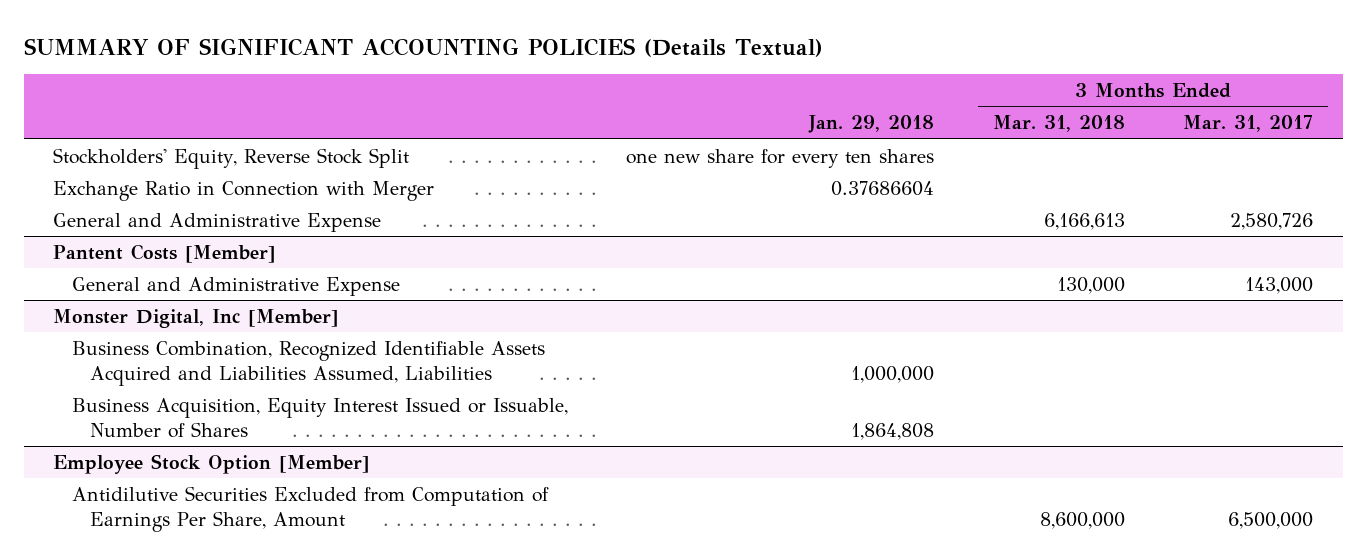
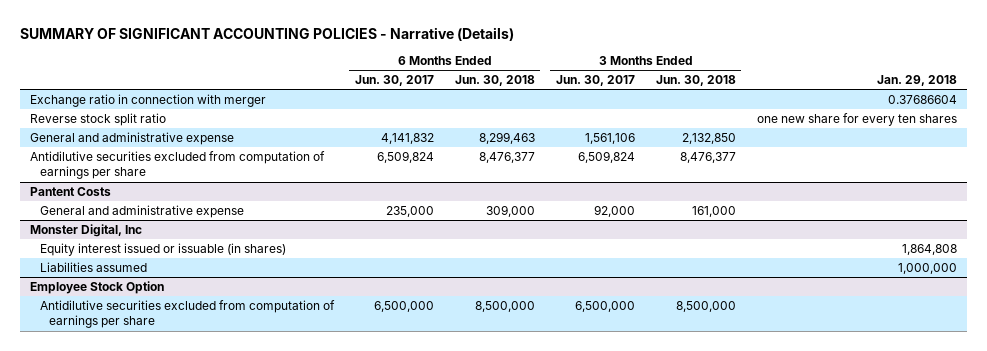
- SUMMARY OF SIGNIFICANT ACCOUNTING POLICIES (Details Textual)
+ SUMMARY OF SIGNIFICANT ACCOUNTING POLICIES - Narrative (Details)
- | Jan. 29, 2018 | 3 Months Ended Mar. 31, 2018 | 3 Months Ended Mar. 31, 2017
+ | 6 Months Ended Jun. 30, 2017 | 6 Months Ended Jun. 30, 2018 | 3 Months Ended Jun. 30, 2017 | 3 Months Ended Jun. 30, 2018 | Jan. 29, 2018
- Stockholders' Equity, Reverse Stock Split | one new share for every ten shares | |
- Exchange Ratio in Connection with Merger | 0.37686604 | |
- General and Administrative Expense | | 6,166,613 | 2,580,726
- Pantent Costs [Member]
- General and Administrative Expense | | 130,000 | 143,000
- Monster Digital, Inc [Member]
- Business Combination, Recognized Identifiable Assets Acquired and Liabilities Assumed, Liabilities | 1,000,000 | |
- Business Acquisition, Equity Interest Issued or Issuable, Number of Shares | 1,864,808 | |
- Employee Stock Option [Member]
- Antidilutive Securities Excluded from Computation of Earnings Per Share, Amount | | 8,600,000 | 6,500,000
+ Exchange ratio in connection with merger | | | | | 0.37686604
+ Reverse stock split ratio | | | | | one new share for every ten shares
+ General and administrative expense | 4,141,832 | 8,299,463 | 1,561,106 | 2,132,850 |
+ Antidilutive securities excluded from computation of earnings per share | 6,509,824 | 8,476,377 | 6,509,824 | 8,476,377 |
+ Pantent Costs
+ General and administrative expense | 235,000 | 309,000 | 92,000 | 161,000 |
+ Monster Digital, Inc
+ Equity interest issued or issuable (in shares) | | | | | 1,864,808
+ Liabilities assumed | | | | | 1,000,000
+ Employee Stock Option
+ Antidilutive securities excluded from computation of earnings per share | 6,500,000 | 8,500,000 | 6,500,000 | 8,500,000 |

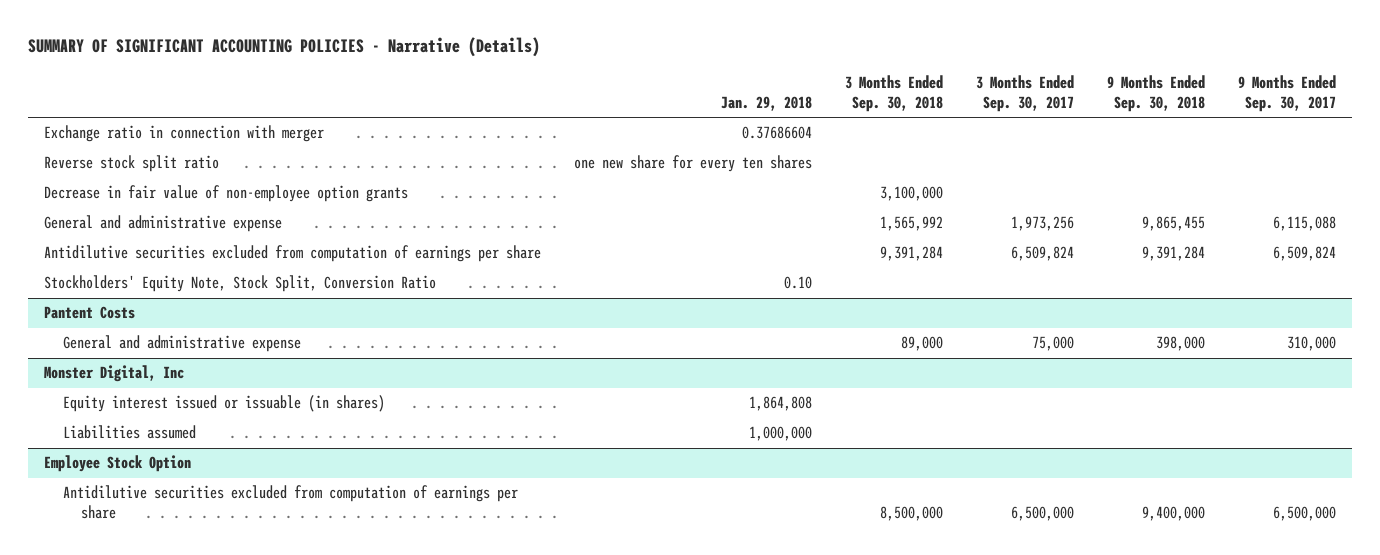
- | 6 Months Ended Jun. 30, 2017 | 6 Months Ended Jun. 30, 2018 | 3 Months Ended Jun. 30, 2017 | 3 Months Ended Jun. 30, 2018 | Jan. 29, 2018
+ | Jan. 29, 2018 | 3 Months Ended Sep. 30, 2018 | 3 Months Ended Sep. 30, 2017 | 9 Months Ended Sep. 30, 2018 | 9 Months Ended Sep. 30, 2017
+ Decrease in fair value of non-employee option grants | | 3,100,000 | | |
+ Stockholders' Equity Note, Stock Split, Conversion Ratio | 0.10 | | | |

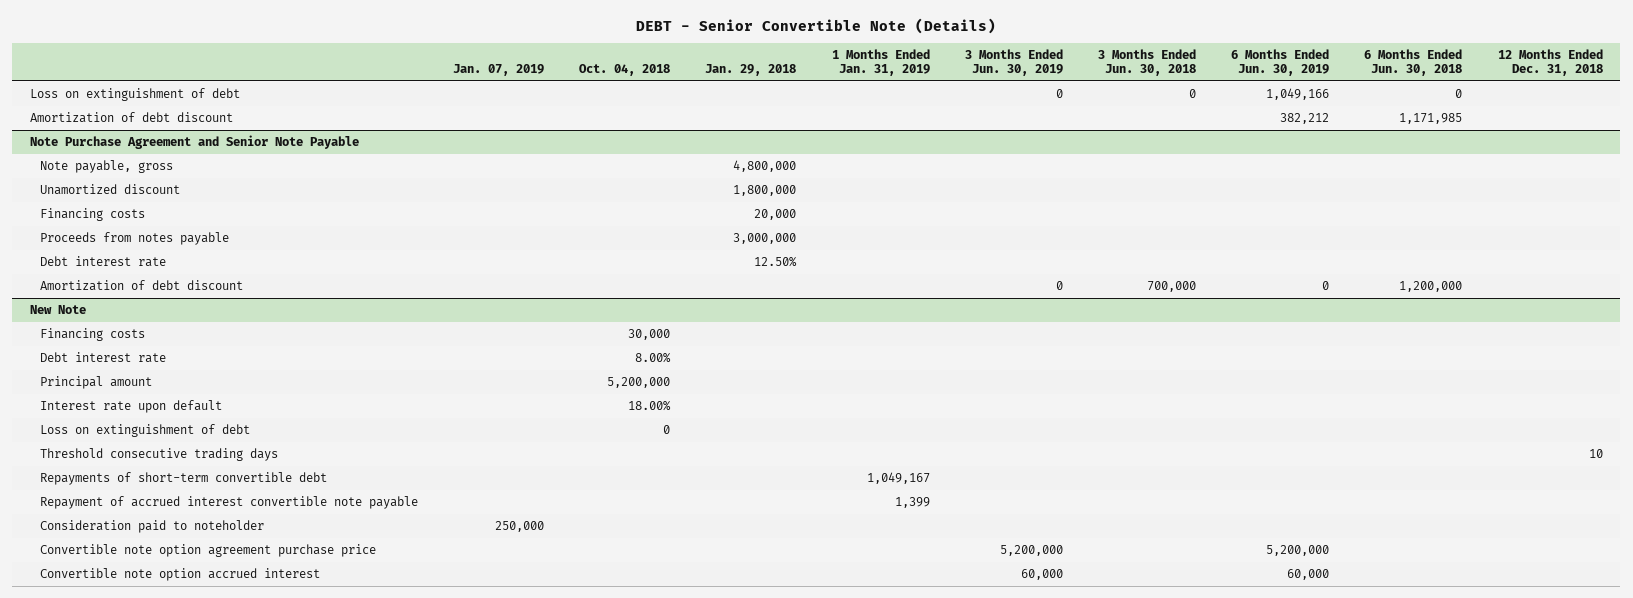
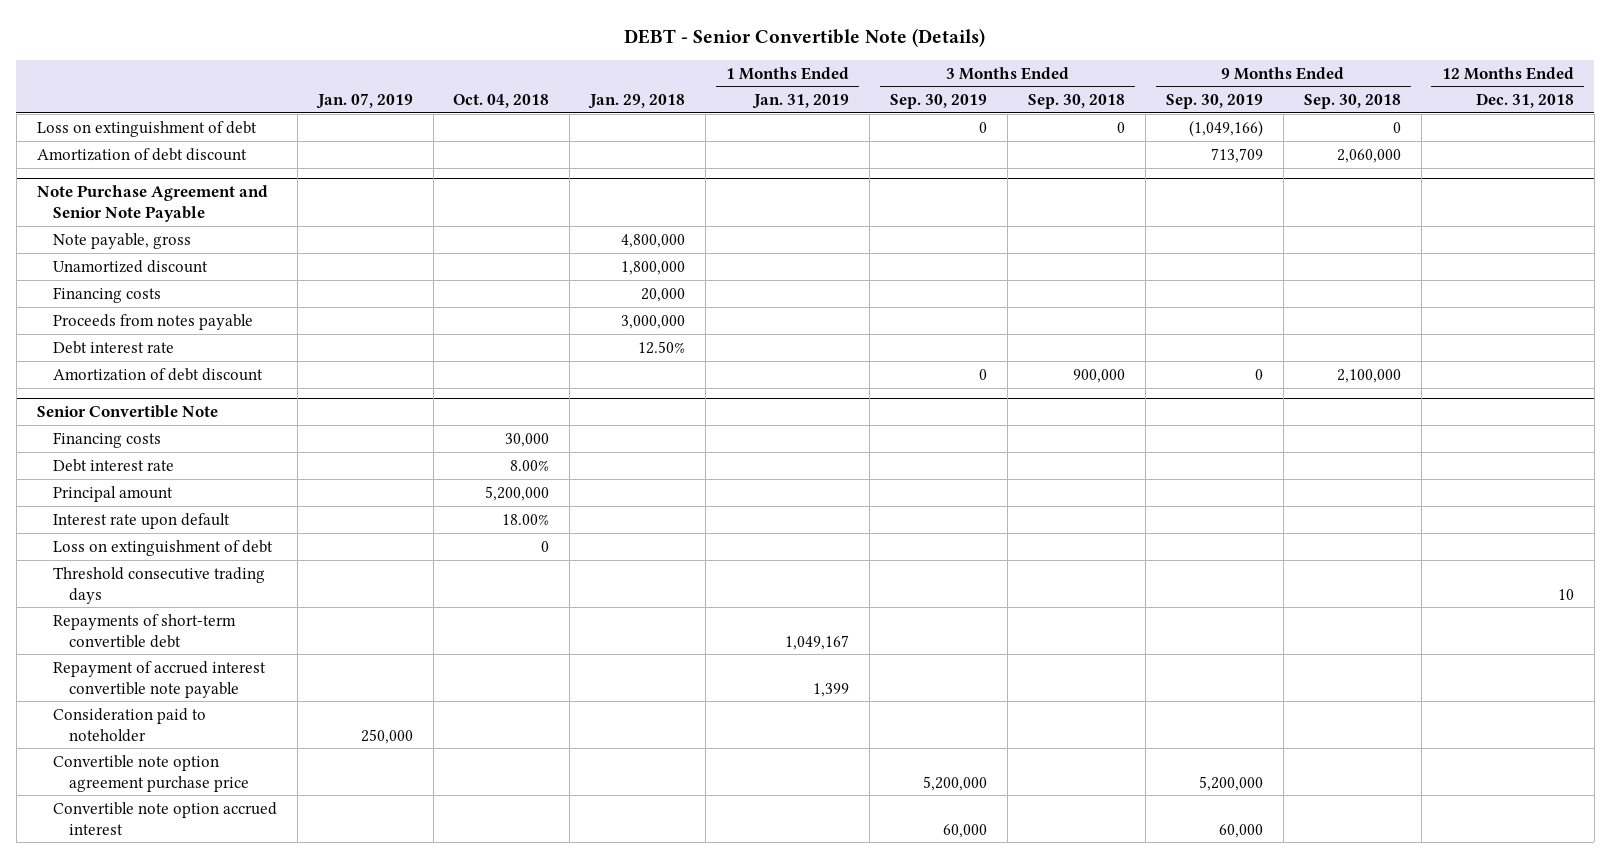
- | Jan. 07, 2019 | Oct. 04, 2018 | Jan. 29, 2018 | 1 Months Ended Jan. 31, 2019 | 3 Months Ended Jun. 30, 2019 | 3 Months Ended Jun. 30, 2018 | 6 Months Ended Jun. 30, 2019 | 6 Months Ended Jun. 30, 2018 | 12 Months Ended Dec. 31, 2018
+ | Jan. 07, 2019 | Oct. 04, 2018 | Jan. 29, 2018 | 1 Months Ended Jan. 31, 2019 | 3 Months Ended Sep. 30, 2019 | 3 Months Ended Sep. 30, 2018 | 9 Months Ended Sep. 30, 2019 | 9 Months Ended Sep. 30, 2018 | 12 Months Ended Dec. 31, 2018
- New Note
+ Senior Convertible Note

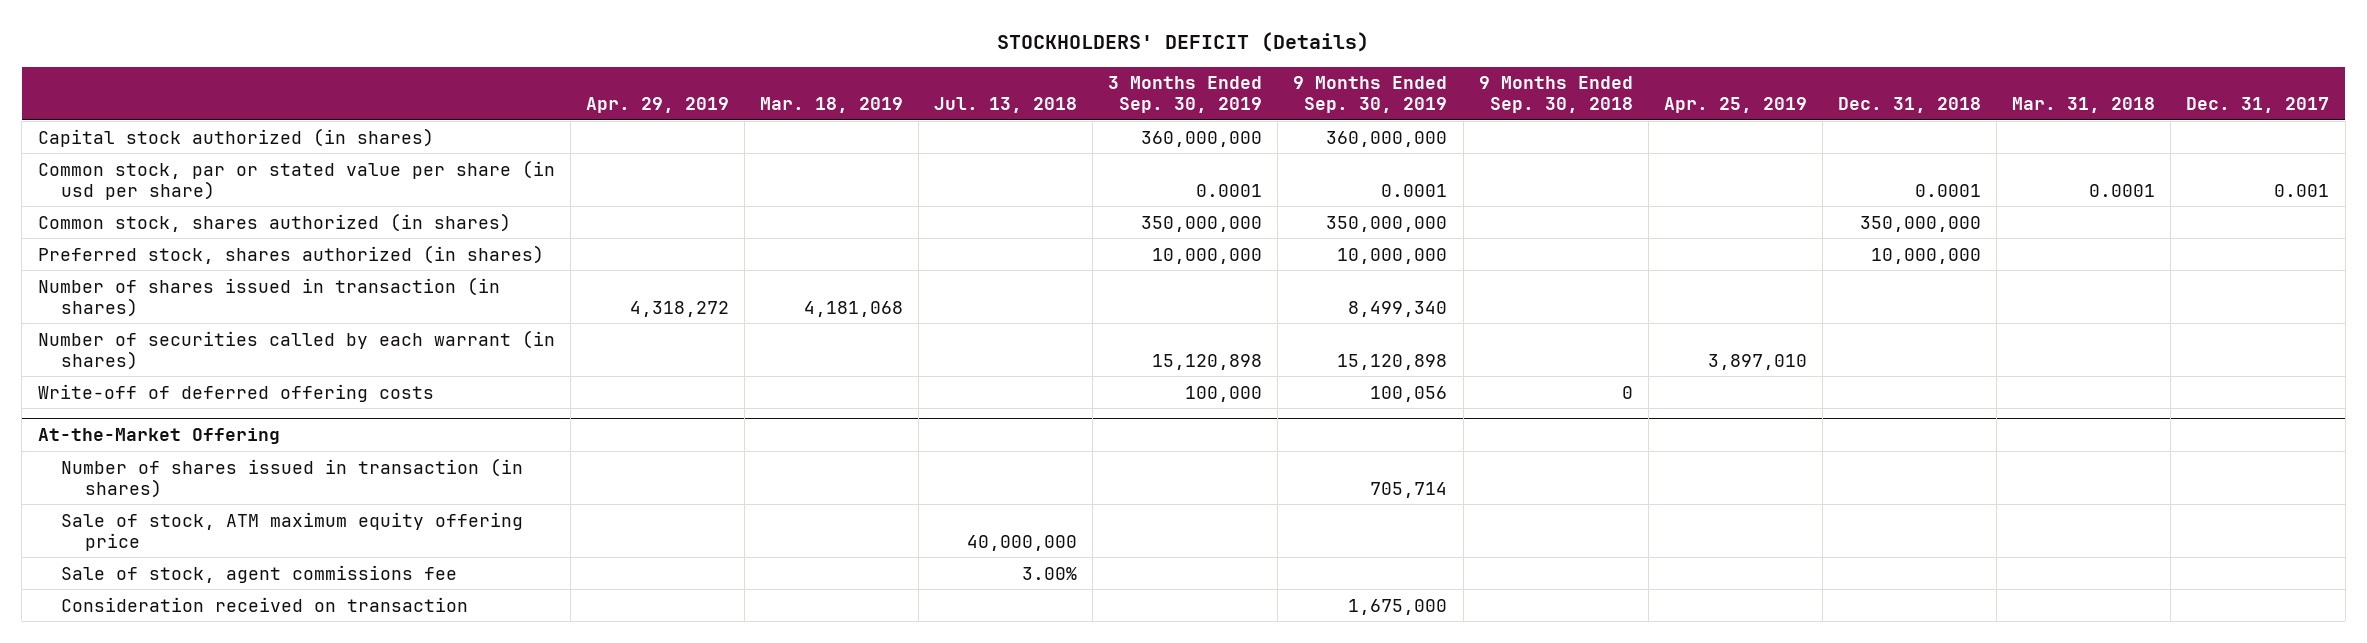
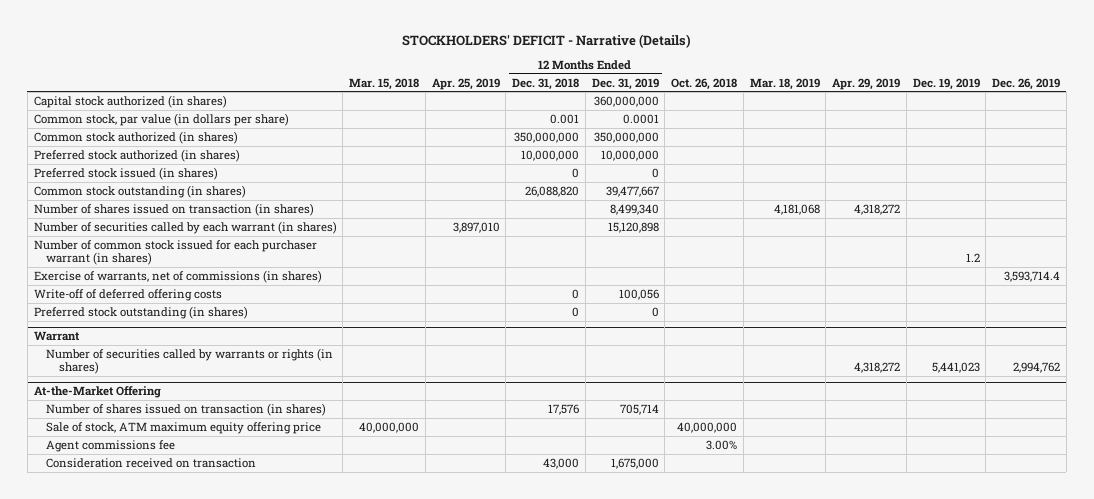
- STOCKHOLDERS' DEFICIT (Details)
+ STOCKHOLDERS' DEFICIT - Narrative (Details)
- | Apr. 29, 2019 | Mar. 18, 2019 | Jul. 13, 2018 | 3 Months Ended Sep. 30, 2019 | 9 Months Ended Sep. 30, 2019 | 9 Months Ended Sep. 30, 2018 | Apr. 25, 2019 | Dec. 31, 2018 | Mar. 31, 2018 | Dec. 31, 2017
+ | Mar. 15, 2018 | Apr. 25, 2019 | 12 Months Ended Dec. 31, 2018 | 12 Months Ended Dec. 31, 2019 | Oct. 26, 2018 | Mar. 18, 2019 | Apr. 29, 2019 | Dec. 19, 2019 | Dec. 26, 2019
- Common stock, par or stated value per share (in usd per share) | | | | 0.0001 | 0.0001 | | | 0.0001 | 0.0001 | 0.001
- Common stock, shares authorized (in shares) | | | | 350,000,000 | 350,000,000 | | | 350,000,000 | |
- Preferred stock, shares authorized (in shares) | | | | 10,000,000 | 10,000,000 | | | 10,000,000 | |
- Number of shares issued in transaction (in shares) | 4,318,272 | 4,181,068 | | | 8,499,340 | | | | |
+ Common stock, par value (in dollars per share) | | | 0.001 | 0.0001 | | | | |
+ Common stock authorized (in shares) | | | 350,000,000 | 350,000,000 | | | | |
+ Preferred stock authorized (in shares) | | | 10,000,000 | 10,000,000 | | | | |
+ Preferred stock issued (in shares) | | | 0 | 0 | | | | |
+ Common stock outstanding (in shares) | | | 26,088,820 | 39,477,667 | | | | |
+ Number of shares issued on transaction (in shares) | | | | 8,499,340 | | 4,181,068 | 4,318,272 | |
+ Number of common stock issued for each purchaser warrant (in shares) | | | | | | | | 1.2 |
+ Exercise of warrants, net of commissions (in shares) | | | | | | | | | 3,593,714.4
+ Preferred stock outstanding (in shares) | | | 0 | 0 | | | | |
+ Warrant
+ Number of securities called by warrants or rights (in shares) | | | | | | | 4,318,272 | 5,441,023 | 2,994,762
@ At-the-Market Offering
- Number of shares issued in transaction (in shares) | | | | | 705,714 | | | | |
+ Number of shares issued on transaction (in shares) | | | 17,576 | 705,714 | | | | |
- Sale of stock, agent commissions fee | | | 3.00% | | | | | | |
+ Agent commissions fee | | | | | 3.00% | | | |

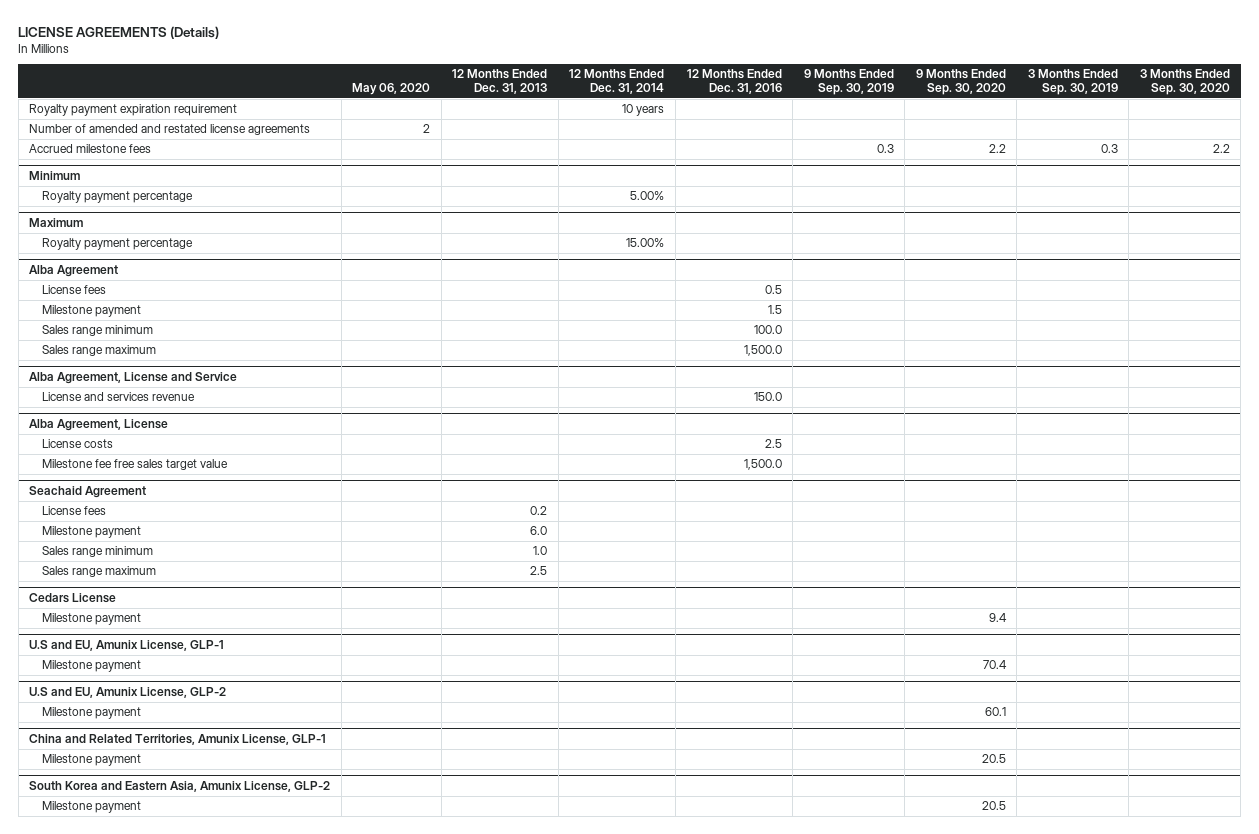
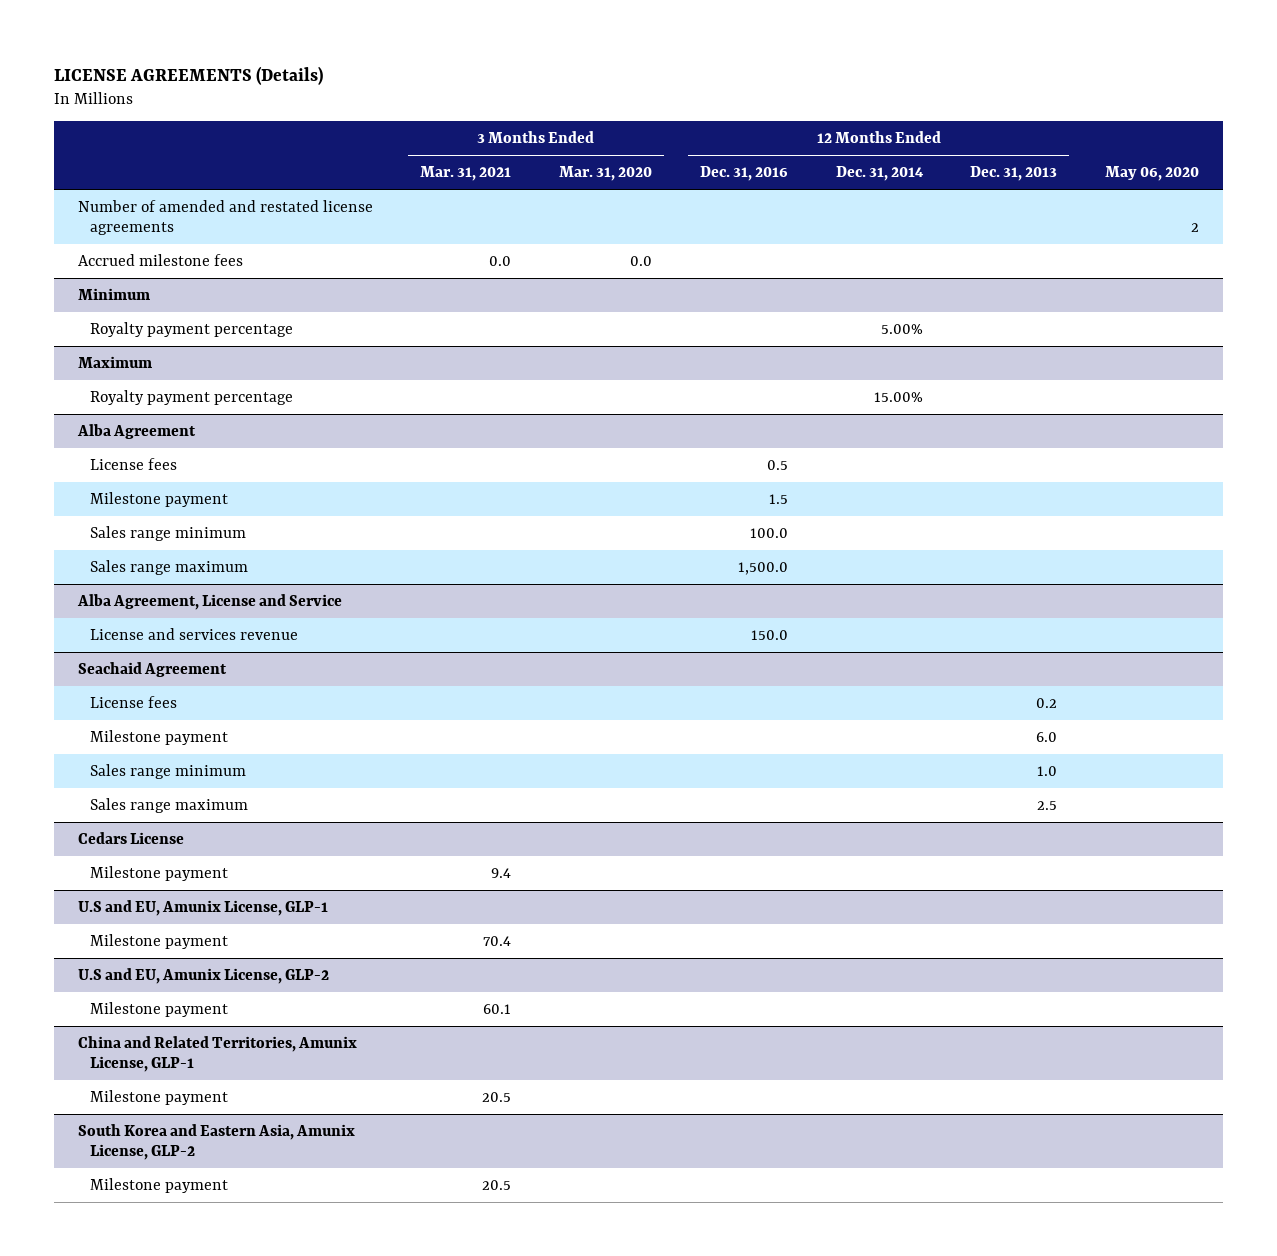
- | May 06, 2020 | 12 Months Ended Dec. 31, 2013 | 12 Months Ended Dec. 31, 2014 | 12 Months Ended Dec. 31, 2016 | 9 Months Ended Sep. 30, 2019 | 9 Months Ended Sep. 30, 2020 | 3 Months Ended Sep. 30, 2019 | 3 Months Ended Sep. 30, 2020
+ | 3 Months Ended Mar. 31, 2021 | 3 Months Ended Mar. 31, 2020 | 12 Months Ended Dec. 31, 2016 | 12 Months Ended Dec. 31, 2014 | 12 Months Ended Dec. 31, 2013 | May 06, 2020
- Royalty payment expiration requirement | | | 10 years | | | | |
- Alba Agreement, License
- License costs | | | | 2.5 | | | |
- Milestone fee free sales target value | | | | 1,500.0 | | | |

